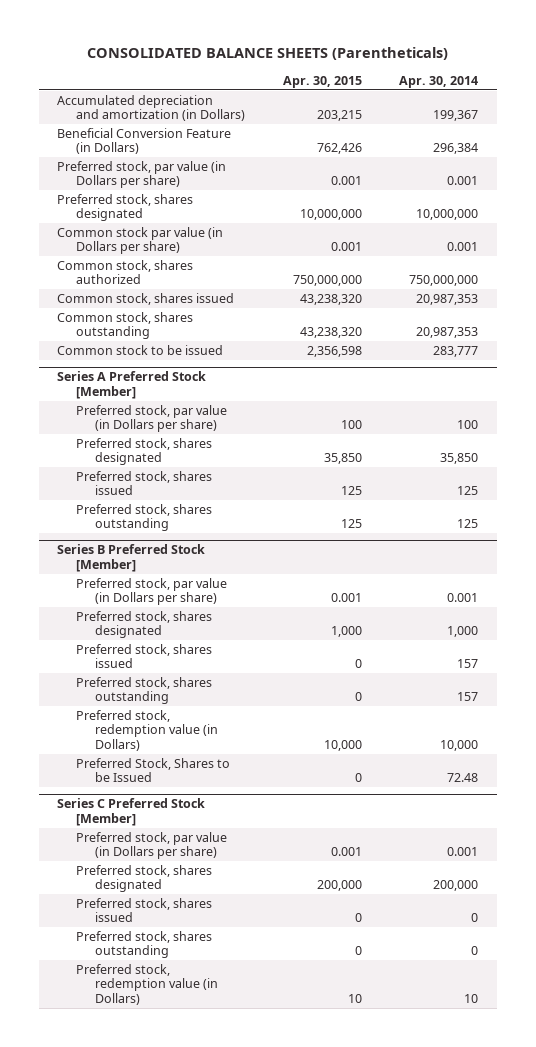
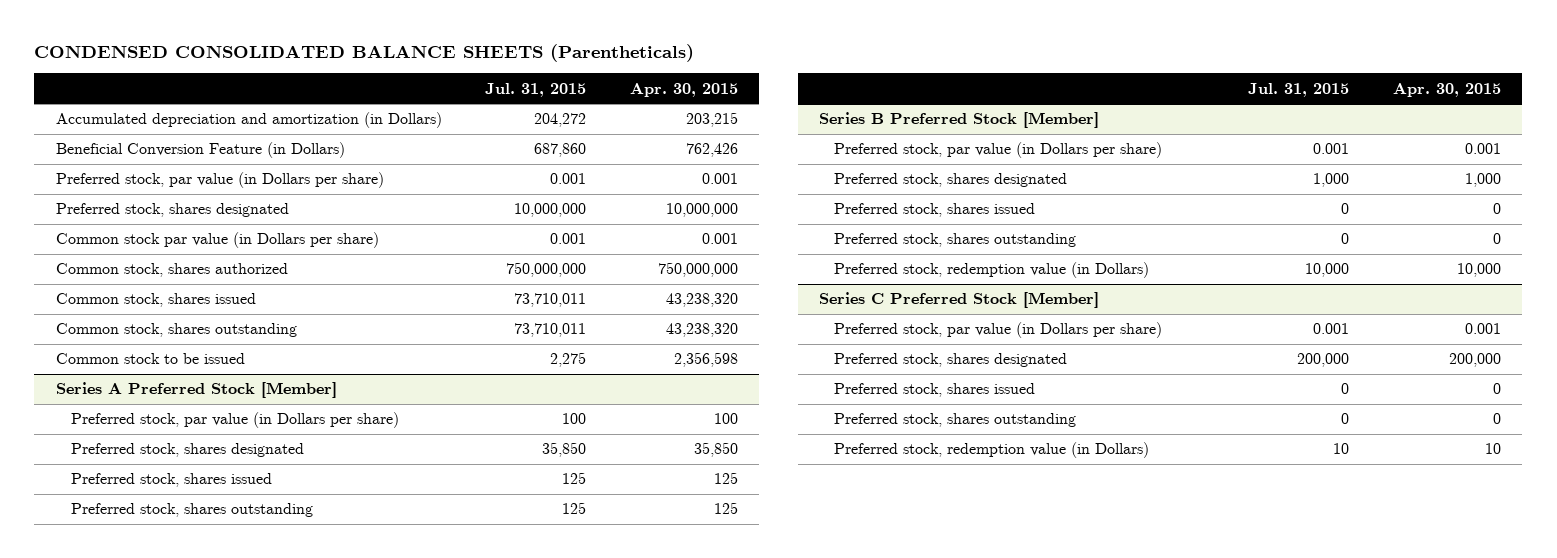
- CONSOLIDATED BALANCE SHEETS (Parentheticals)
+ CONDENSED CONSOLIDATED BALANCE SHEETS (Parentheticals)
- | Apr. 30, 2015 | Apr. 30, 2014
+ | Jul. 31, 2015 | Apr. 30, 2015
@ Series B Preferred Stock [Member]
- Preferred Stock, Shares to be Issued | 0 | 72.48

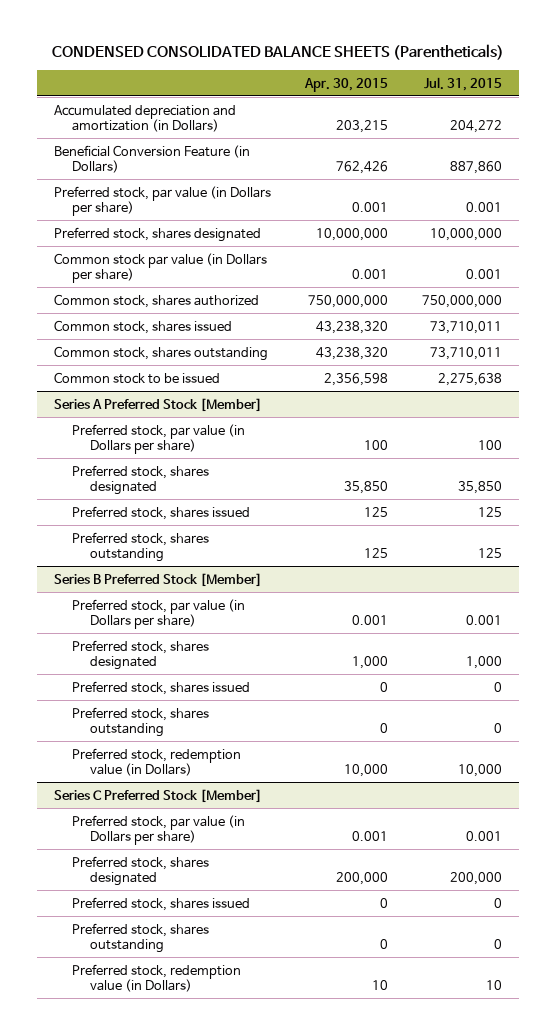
- | Jul. 31, 2015 | Apr. 30, 2015
+ | Apr. 30, 2015 | Jul. 31, 2015
- Beneficial Conversion Feature (in Dollars) | 687,860 | 762,426
+ Beneficial Conversion Feature (in Dollars) | 762,426 | 887,860
- Common stock to be issued | 2,275 | 2,356,598
+ Common stock to be issued | 2,356,598 | 2,275,638

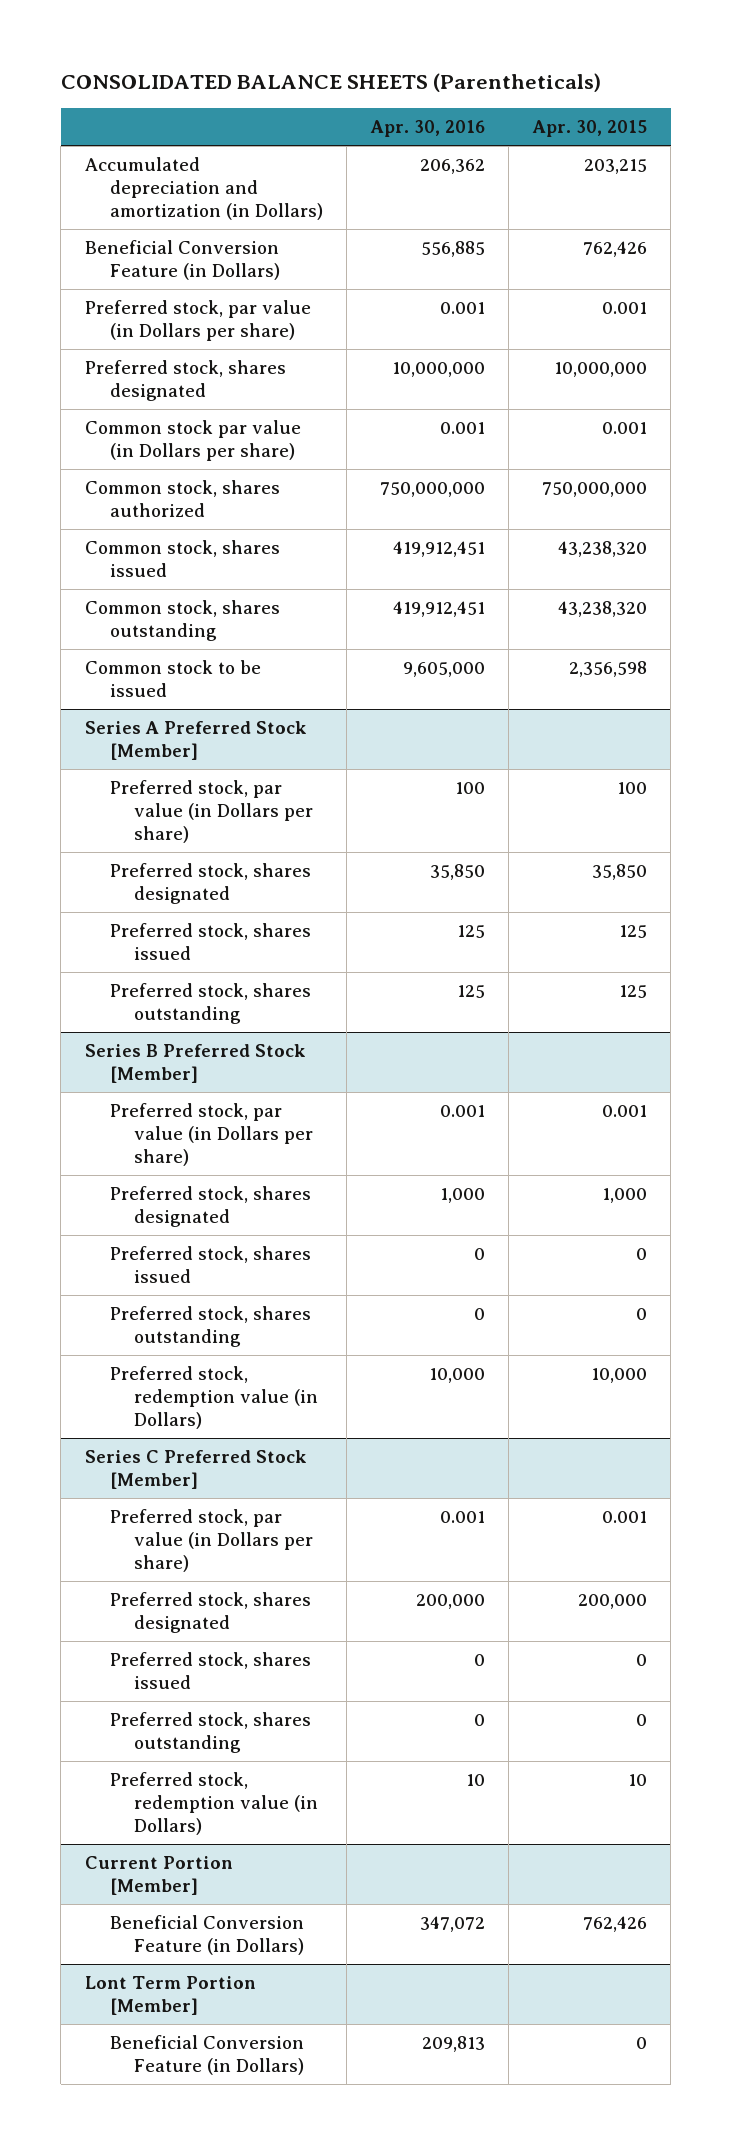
- CONDENSED CONSOLIDATED BALANCE SHEETS (Parentheticals)
+ CONSOLIDATED BALANCE SHEETS (Parentheticals)
- | Apr. 30, 2015 | Jul. 31, 2015
+ | Apr. 30, 2016 | Apr. 30, 2015
+ Current Portion [Member]
+ Beneficial Conversion Feature (in Dollars) | 347,072 | 762,426
+ Lont Term Portion [Member]
+ Beneficial Conversion Feature (in Dollars) | 209,813 | 0

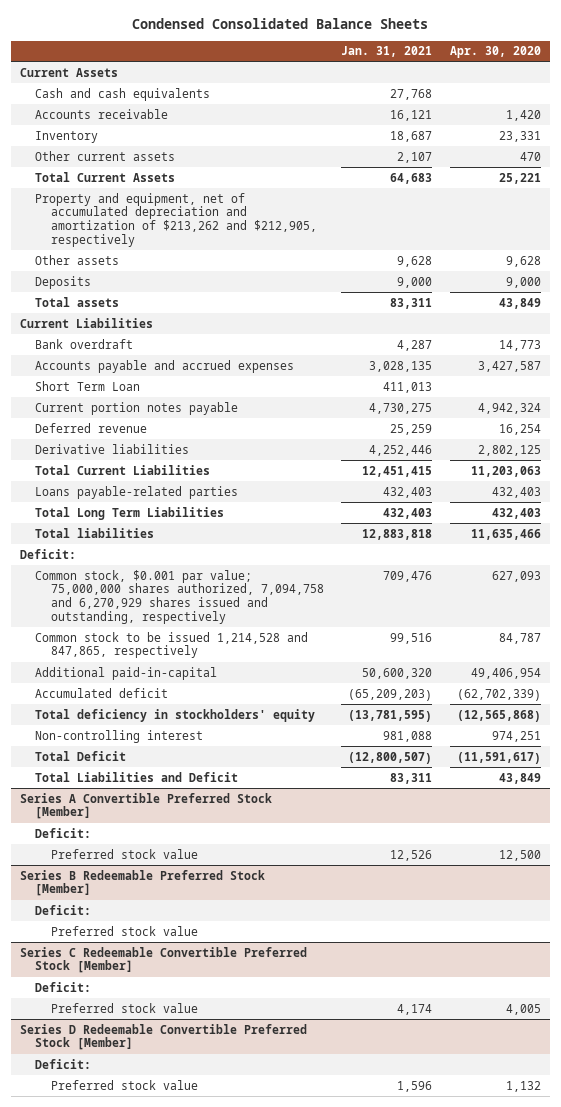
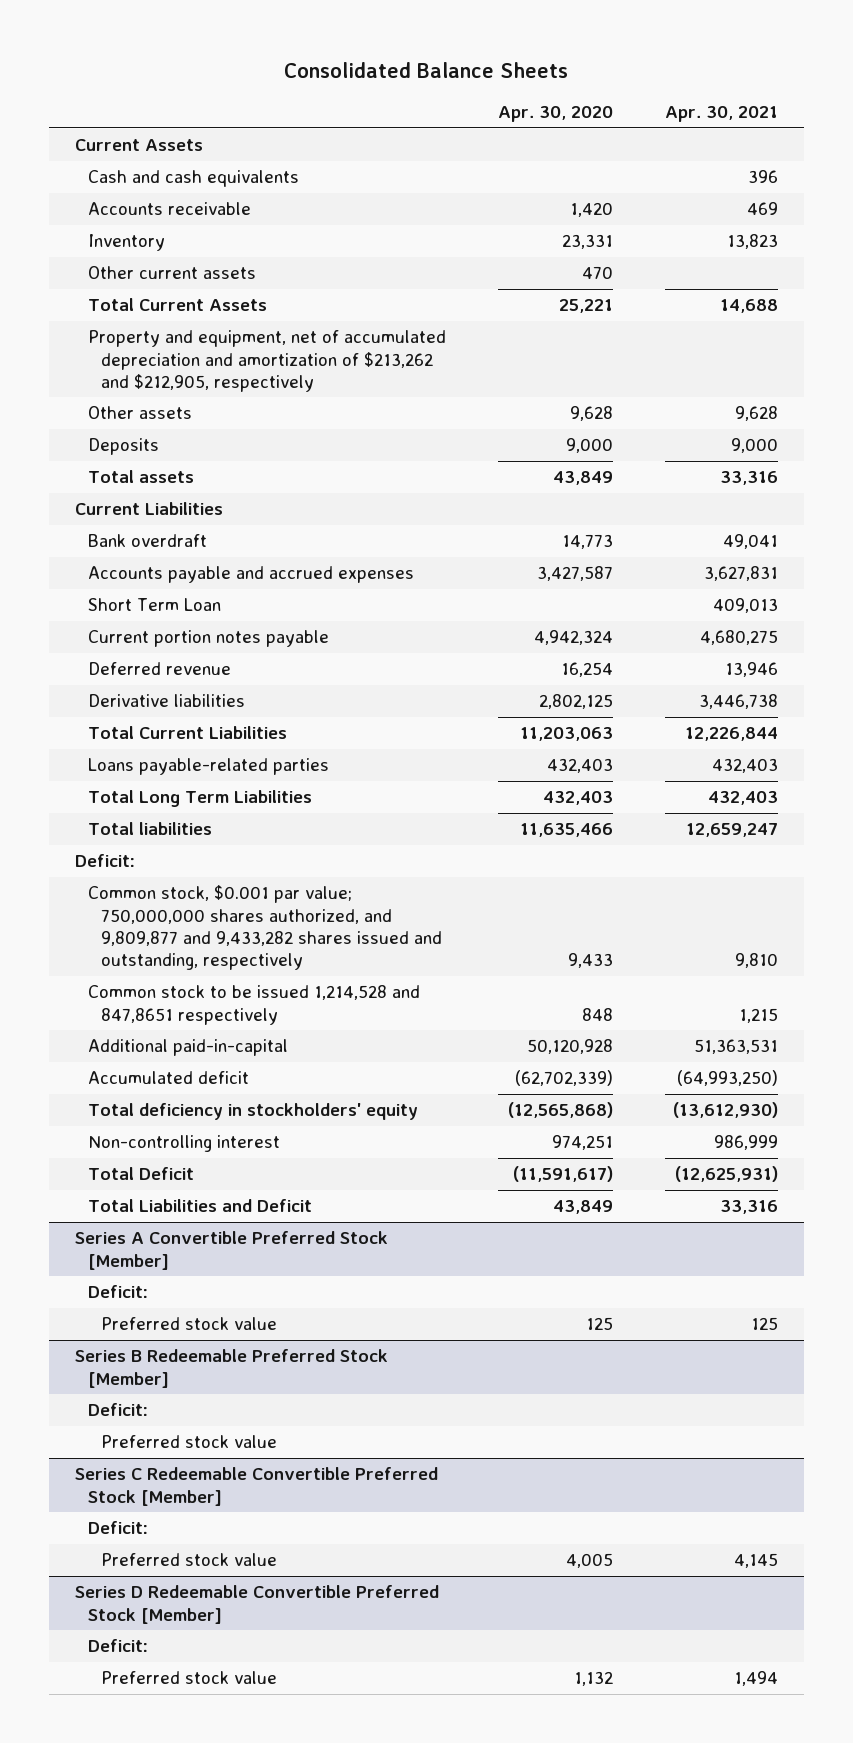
- Condensed Consolidated Balance Sheets
+ Consolidated Balance Sheets
- | Jan. 31, 2021 | Apr. 30, 2020
+ | Apr. 30, 2020 | Apr. 30, 2021
- Common stock, $0.001 par value; 75,000,000 shares authorized, 7,094,758 and 6,270,929 shares issued and outstanding, respectively | 709,476 | 627,093
- Common stock to be issued 1,214,528 and 847,865, respectively | 99,516 | 84,787
- Additional paid-in-capital | 50,600,320 | 49,406,954
+ Common stock, $0.001 par value; 750,000,000 shares authorized, and 9,809,877 and 9,433,282 shares issued and outstanding, respectively | 9,433 | 9,810
+ Common stock to be issued 1,214,528 and 847,8651 respectively | 848 | 1,215
+ Additional paid-in-capital | 50,120,928 | 51,363,531
@ Series A Convertible Preferred Stock [Member]
- Preferred stock value | 12,526 | 12,500
+ Preferred stock value | 125 | 125

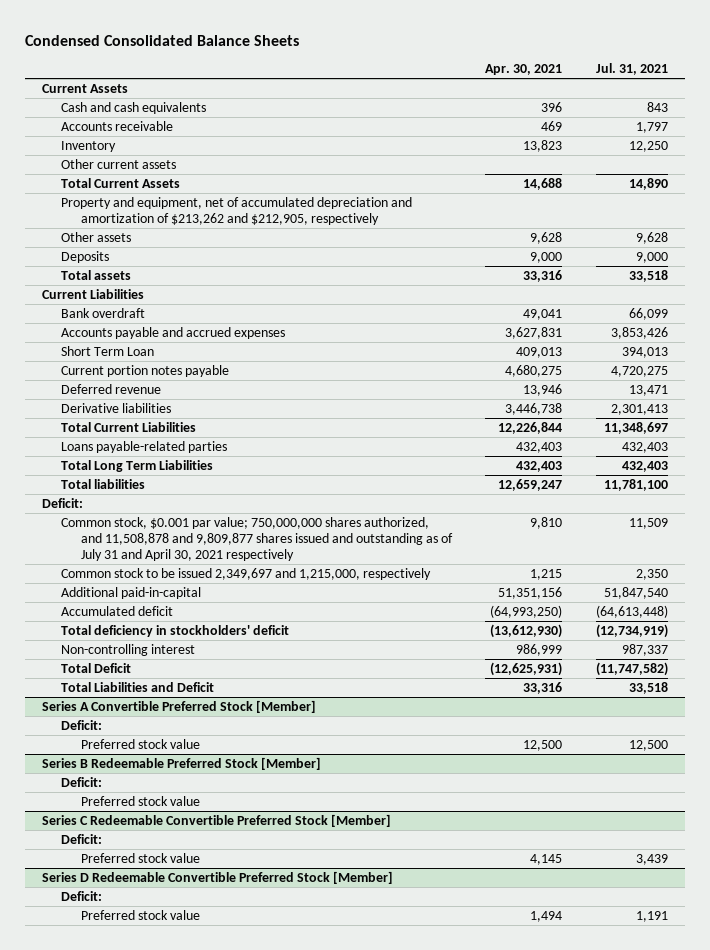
- Consolidated Balance Sheets
+ Condensed Consolidated Balance Sheets
- | Apr. 30, 2020 | Apr. 30, 2021
+ | Apr. 30, 2021 | Jul. 31, 2021
- Common stock, $0.001 par value; 750,000,000 shares authorized, and 9,809,877 and 9,433,282 shares issued and outstanding, respectively | 9,433 | 9,810
- Common stock to be issued 1,214,528 and 847,8651 respectively | 848 | 1,215
- Additional paid-in-capital | 50,120,928 | 51,363,531
+ Common stock, $0.001 par value; 750,000,000 shares authorized, and 11,508,878 and 9,809,877 shares issued and outstanding as of July 31 and April 30, 2021 respectively | 9,810 | 11,509
+ Common stock to be issued 2,349,697 and 1,215,000, respectively | 1,215 | 2,350
+ Additional paid-in-capital | 51,351,156 | 51,847,540
- Total deficiency in stockholders' equity | (12,565,868) | (13,612,930)
+ Total deficiency in stockholders' deficit | (13,612,930) | (12,734,919)
@ Series A Convertible Preferred Stock [Member]
- Preferred stock value | 125 | 125
+ Preferred stock value | 12,500 | 12,500

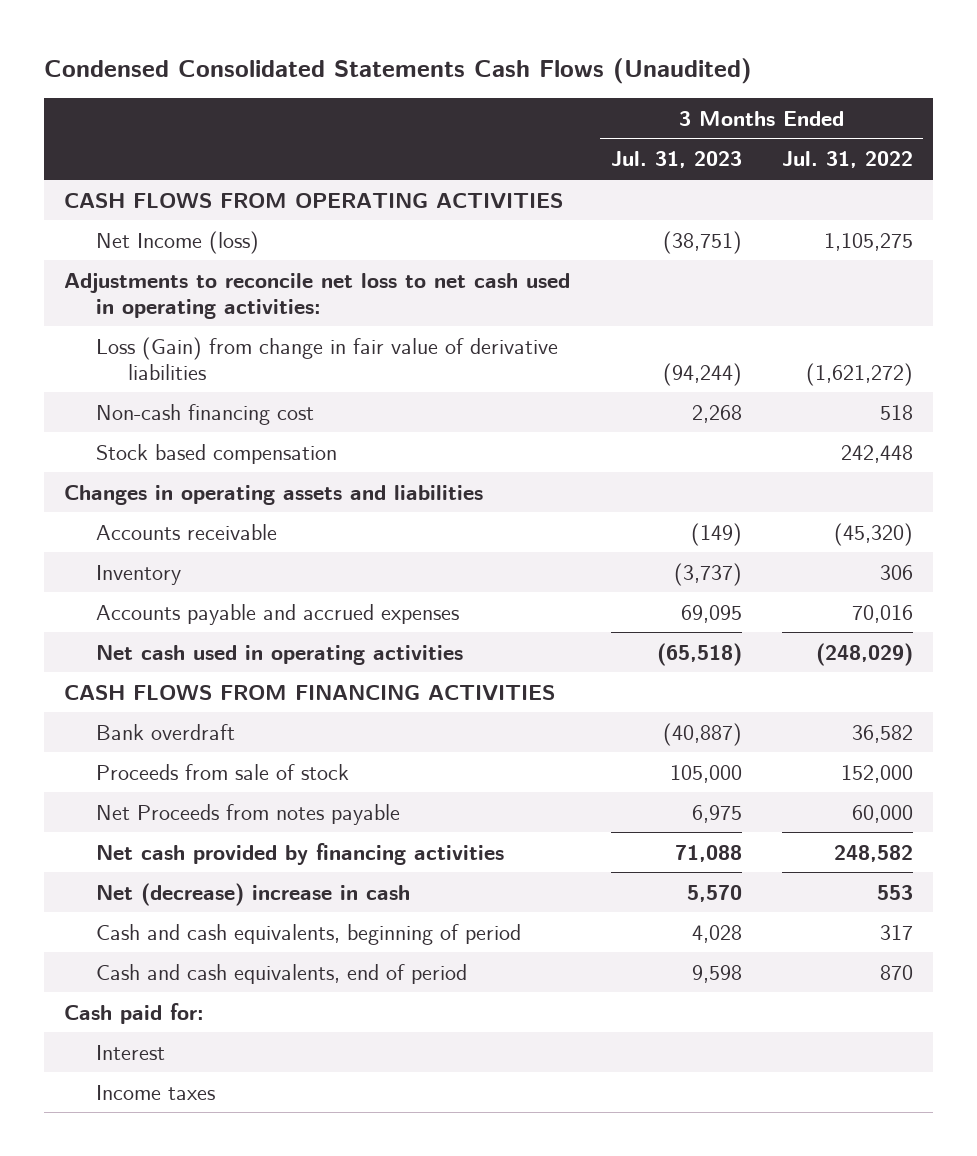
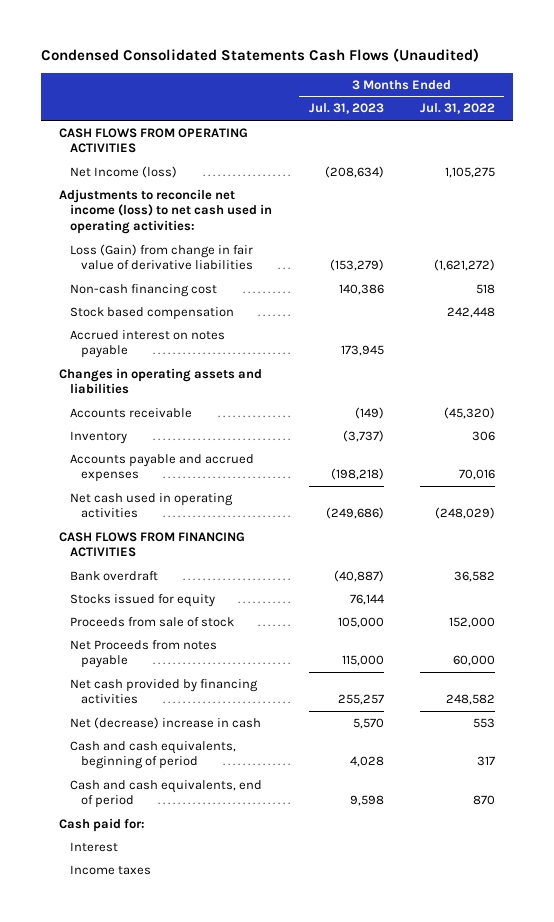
- Net Income (loss) | (38,751) | 1,105,275
- Adjustments to reconcile net loss to net cash used in operating activities:
- Loss (Gain) from change in fair value of derivative liabilities | (94,244) | (1,621,272)
- Non-cash financing cost | 2,268 | 518
+ Net Income (loss) | (208,634) | 1,105,275
+ Adjustments to reconcile net income (loss) to net cash used in operating activities:
+ Loss (Gain) from change in fair value of derivative liabilities | (153,279) | (1,621,272)
+ Non-cash financing cost | 140,386 | 518
+ Accrued interest on notes payable | 173,945 |
- Accounts payable and accrued expenses | 69,095 | 70,016
- Net cash used in operating activities | (65,518) | (248,029)
+ Accounts payable and accrued expenses | (198,218) | 70,016
+ Net cash used in operating activities | (249,686) | (248,029)
+ Stocks issued for equity | 76,144 |
- Net Proceeds from notes payable | 6,975 | 60,000
- Net cash provided by financing activities | 71,088 | 248,582
+ Net Proceeds from notes payable | 115,000 | 60,000
+ Net cash provided by financing activities | 255,257 | 248,582

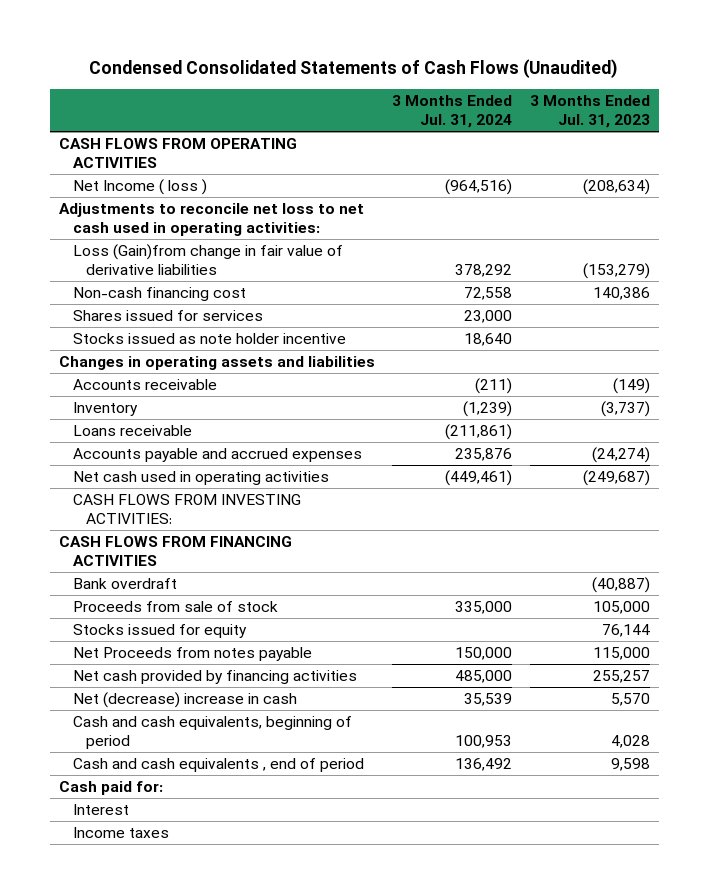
- Condensed Consolidated Statements Cash Flows (Unaudited)
+ Condensed Consolidated Statements of Cash Flows (Unaudited)
- | 3 Months Ended Jul. 31, 2023 | 3 Months Ended Jul. 31, 2022
+ | 3 Months Ended Jul. 31, 2024 | 3 Months Ended Jul. 31, 2023
- Net Income (loss) | (208,634) | 1,105,275
- Adjustments to reconcile net income (loss) to net cash used in operating activities:
- Loss (Gain) from change in fair value of derivative liabilities | (153,279) | (1,621,272)
+ Net Income ( loss ) | (964,516) | (208,634)
+ Adjustments to reconcile net loss to net cash used in operating activities:
+ Loss (Gain)from change in fair value of derivative liabilities | 378,292 | (153,279)
- Stock based compensation | | 242,448
- Accrued interest on notes payable | 173,945 |
+ Shares issued for services | 23,000 |
+ Stocks issued as note holder incentive | 18,640 |
- Accounts payable and accrued expenses | (198,218) | 70,016
- Net cash used in operating activities | (249,686) | (248,029)
+ Loans receivable | (211,861) |
+ Accounts payable and accrued expenses | 235,876 | (24,274)
+ Net cash used in operating activities | (449,461) | (249,687)
+ CASH FLOWS FROM INVESTING ACTIVITIES:
moved down: Stocks issued for equity | | 76,144
- Cash and cash equivalents, end of period | 9,598 | 870
+ Cash and cash equivalents , end of period | 136,492 | 9,598

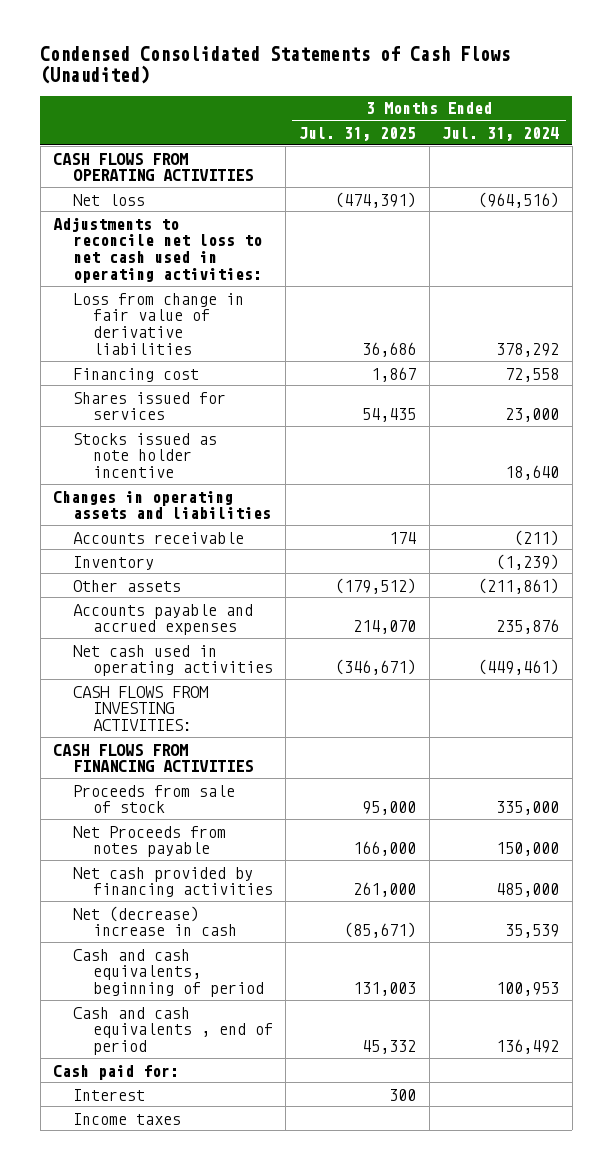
- | 3 Months Ended Jul. 31, 2024 | 3 Months Ended Jul. 31, 2023
+ | 3 Months Ended Jul. 31, 2025 | 3 Months Ended Jul. 31, 2024
- Net Income ( loss ) | (964,516) | (208,634)
+ Net loss | (474,391) | (964,516)
- Loss (Gain)from change in fair value of derivative liabilities | 378,292 | (153,279)
- Non-cash financing cost | 72,558 | 140,386
+ Loss from change in fair value of derivative liabilities | 36,686 | 378,292
+ Financing cost | 1,867 | 72,558
- Loans receivable | (211,861) |
+ Other assets | (179,512) | (211,861)
- Bank overdraft | | (40,887)
- Stocks issued for equity | | 76,144

